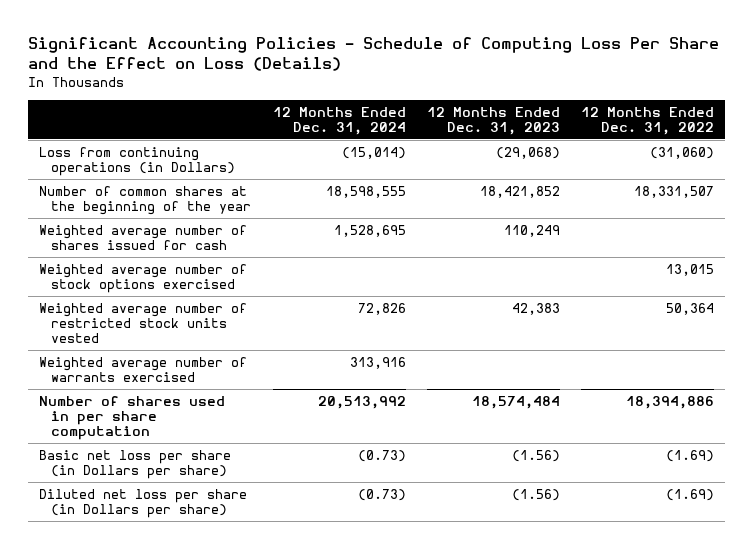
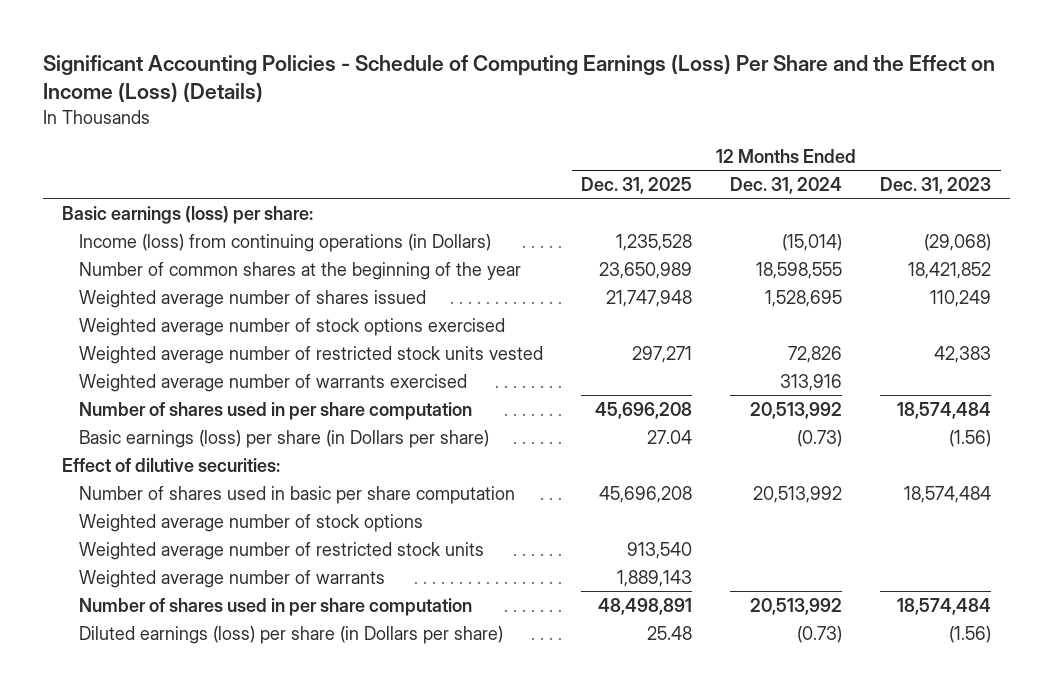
- Significant Accounting Policies - Schedule of Computing Loss Per Share and the Effect on Loss (Details)
+ Significant Accounting Policies - Schedule of Computing Earnings (Loss) Per Share and the Effect on Income (Loss) (Details)
- | 12 Months Ended Dec. 31, 2024 | 12 Months Ended Dec. 31, 2023 | 12 Months Ended Dec. 31, 2022
+ | 12 Months Ended Dec. 31, 2025 | 12 Months Ended Dec. 31, 2024 | 12 Months Ended Dec. 31, 2023
- Loss from continuing operations (in Dollars) | (15,014) | (29,068) | (31,060)
+ Basic earnings (loss) per share:
+ Income (loss) from continuing operations (in Dollars) | 1,235,528 | (15,014) | (29,068)
- Weighted average number of shares issued for cash | 1,528,695 | 110,249 |
+ Weighted average number of shares issued | 21,747,948 | 1,528,695 | 110,249
- Basic net loss per share (in Dollars per share) | (0.73) | (1.56) | (1.69)
- Diluted net loss per share (in Dollars per share) | (0.73) | (1.56) | (1.69)
+ Basic earnings (loss) per share (in Dollars per share) | 27.04 | (0.73) | (1.56)
+ Effect of dilutive securities:
+ Number of shares used in basic per share computation | 45,696,208 | 20,513,992 | 18,574,484
+ Weighted average number of stock options
+ Weighted average number of restricted stock units | 913,540 | |
+ Weighted average number of warrants | 1,889,143 | |
+ Number of shares used in per share computation | 48,498,891 | 20,513,992 | 18,574,484
+ Diluted earnings (loss) per share (in Dollars per share) | 25.48 | (0.73) | (1.56)

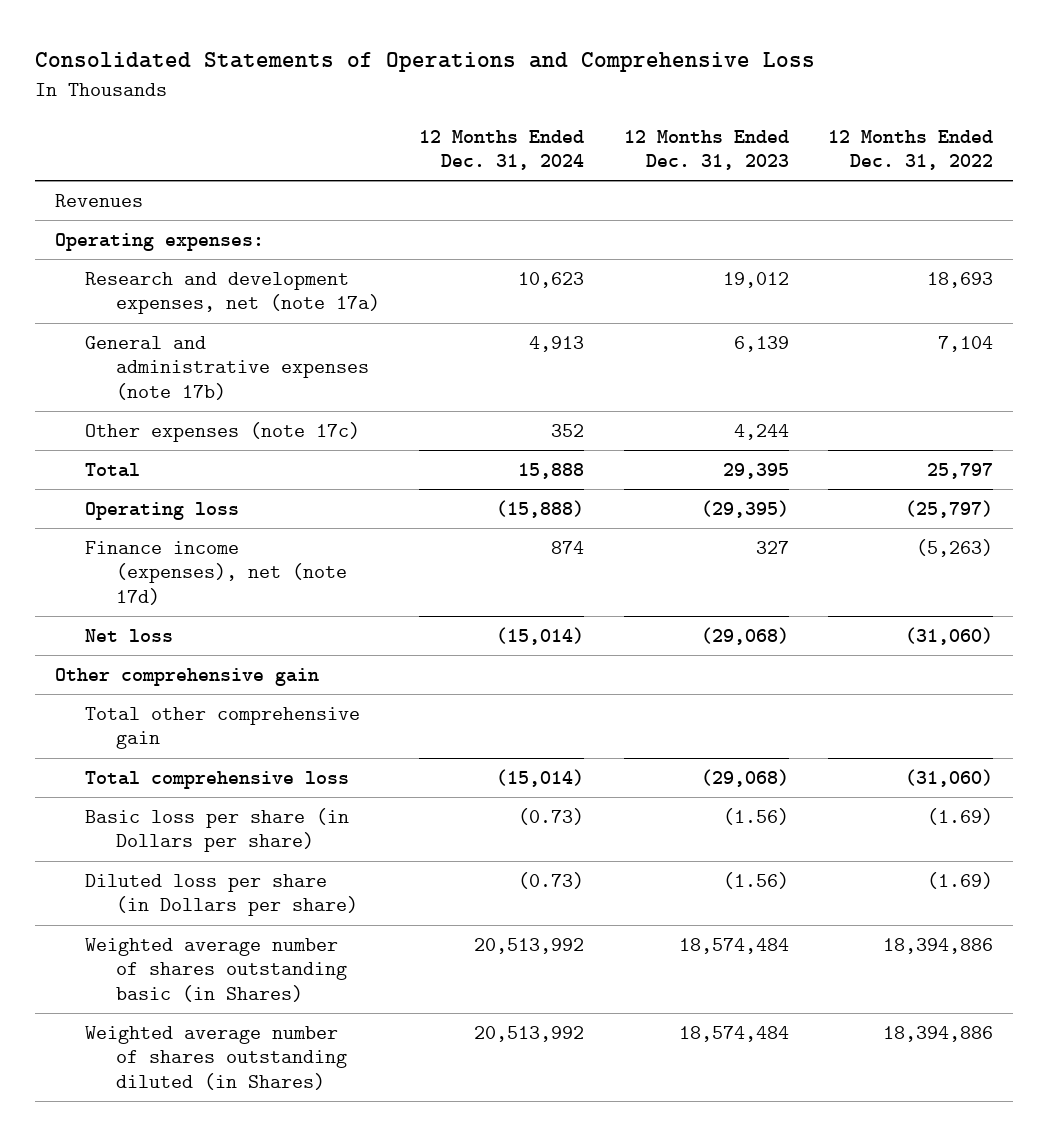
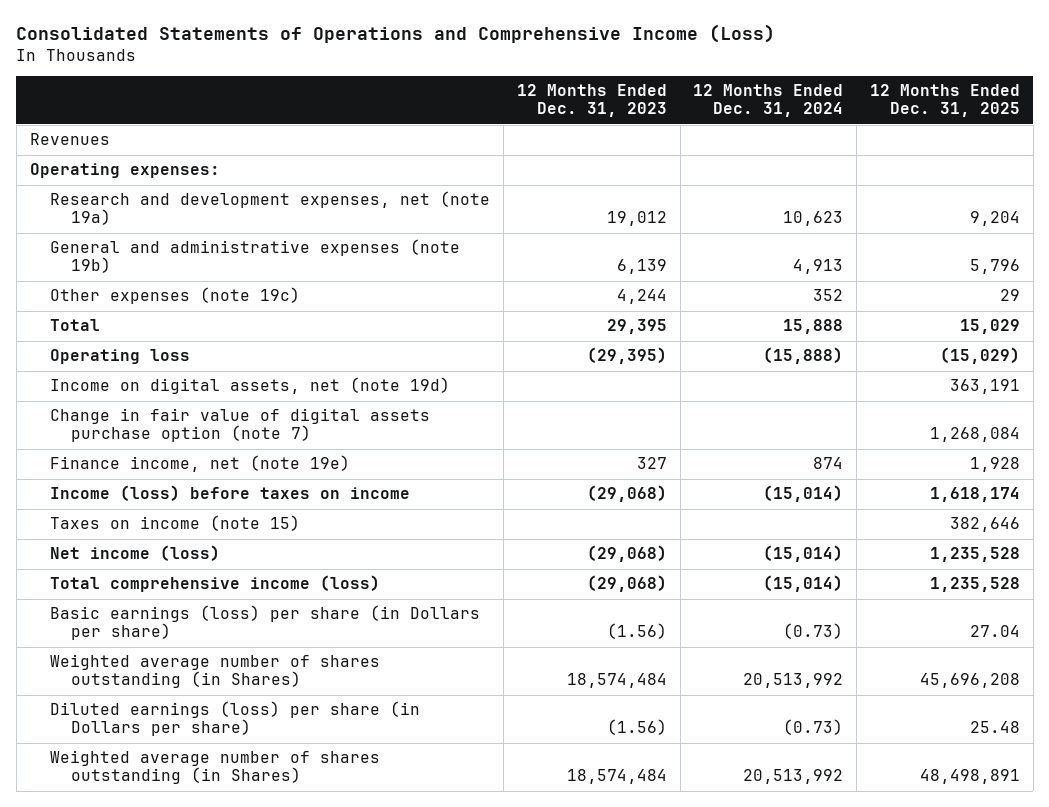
- Consolidated Statements of Operations and Comprehensive Loss
+ Consolidated Statements of Operations and Comprehensive Income (Loss)
- | 12 Months Ended Dec. 31, 2024 | 12 Months Ended Dec. 31, 2023 | 12 Months Ended Dec. 31, 2022
+ | 12 Months Ended Dec. 31, 2023 | 12 Months Ended Dec. 31, 2024 | 12 Months Ended Dec. 31, 2025
- Research and development expenses, net (note 17a) | 10,623 | 19,012 | 18,693
- General and administrative expenses (note 17b) | 4,913 | 6,139 | 7,104
- Other expenses (note 17c) | 352 | 4,244 |
+ Research and development expenses, net (note 19a) | 19,012 | 10,623 | 9,204
+ General and administrative expenses (note 19b) | 6,139 | 4,913 | 5,796
+ Other expenses (note 19c) | 4,244 | 352 | 29
- Finance income (expenses), net (note 17d) | 874 | 327 | (5,263)
- Net loss | (15,014) | (29,068) | (31,060)
- Other comprehensive gain
- Total other comprehensive gain
- Total comprehensive loss | (15,014) | (29,068) | (31,060)
- Basic loss per share (in Dollars per share) | (0.73) | (1.56) | (1.69)
- Diluted loss per share (in Dollars per share) | (0.73) | (1.56) | (1.69)
- Weighted average number of shares outstanding basic (in Shares) | 20,513,992 | 18,574,484 | 18,394,886
- Weighted average number of shares outstanding diluted (in Shares) | 20,513,992 | 18,574,484 | 18,394,886
+ Income on digital assets, net (note 19d) | | | 363,191
+ Change in fair value of digital assets purchase option (note 7) | | | 1,268,084
+ Finance income, net (note 19e) | 327 | 874 | 1,928
+ Income (loss) before taxes on income | (29,068) | (15,014) | 1,618,174
+ Taxes on income (note 15) | | | 382,646
+ Net income (loss) | (29,068) | (15,014) | 1,235,528
+ Total comprehensive income (loss) | (29,068) | (15,014) | 1,235,528
+ Basic earnings (loss) per share (in Dollars per share) | (1.56) | (0.73) | 27.04
+ Weighted average number of shares outstanding (in Shares) | 18,574,484 | 20,513,992 | 45,696,208
+ Diluted earnings (loss) per share (in Dollars per share) | (1.56) | (0.73) | 25.48
+ Weighted average number of shares outstanding (in Shares) | 18,574,484 | 20,513,992 | 48,498,891

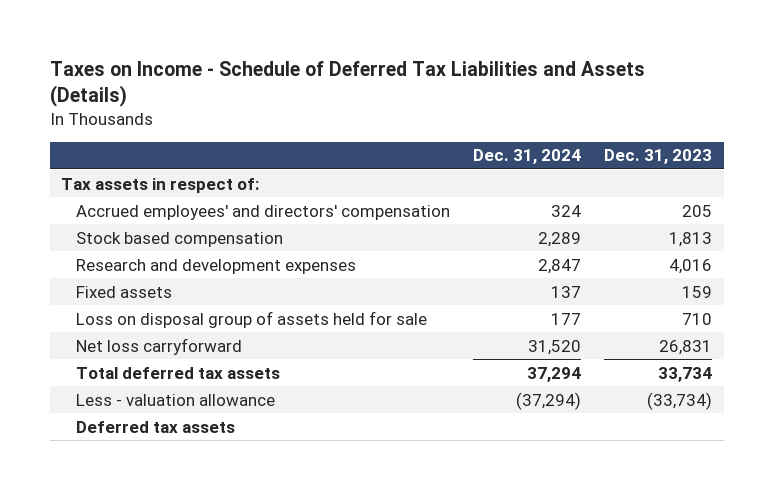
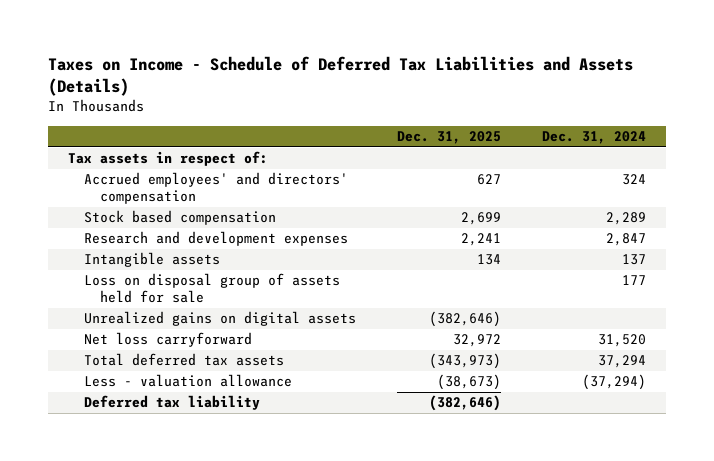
- | Dec. 31, 2024 | Dec. 31, 2023
+ | Dec. 31, 2025 | Dec. 31, 2024
- Fixed assets | 137 | 159
+ Intangible assets | 134 | 137
+ Unrealized gains on digital assets | (382,646) |
- Deferred tax assets
+ Deferred tax liability | (382,646) |

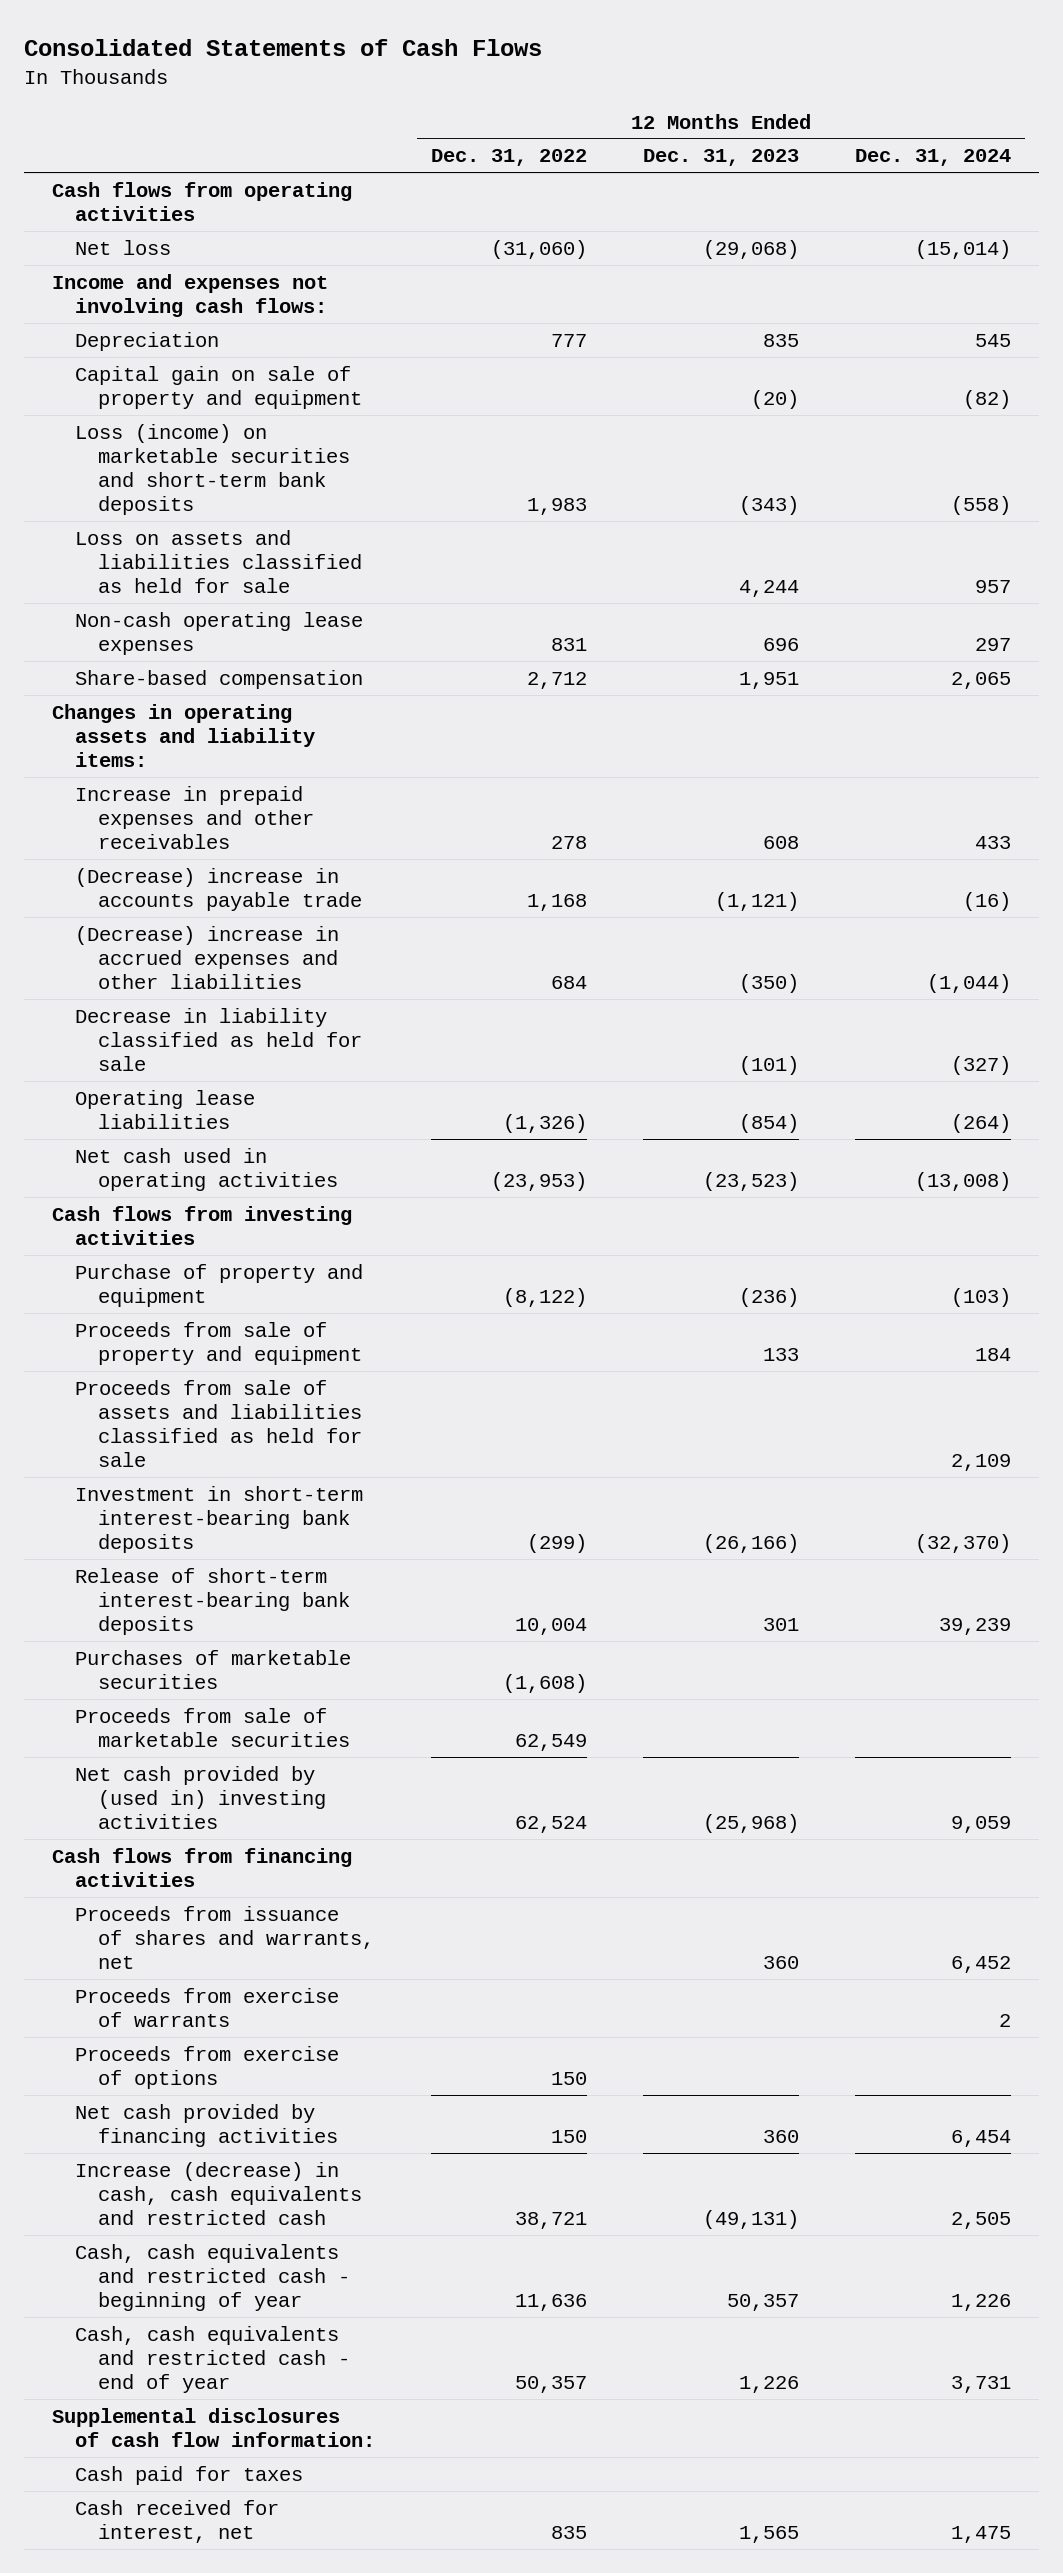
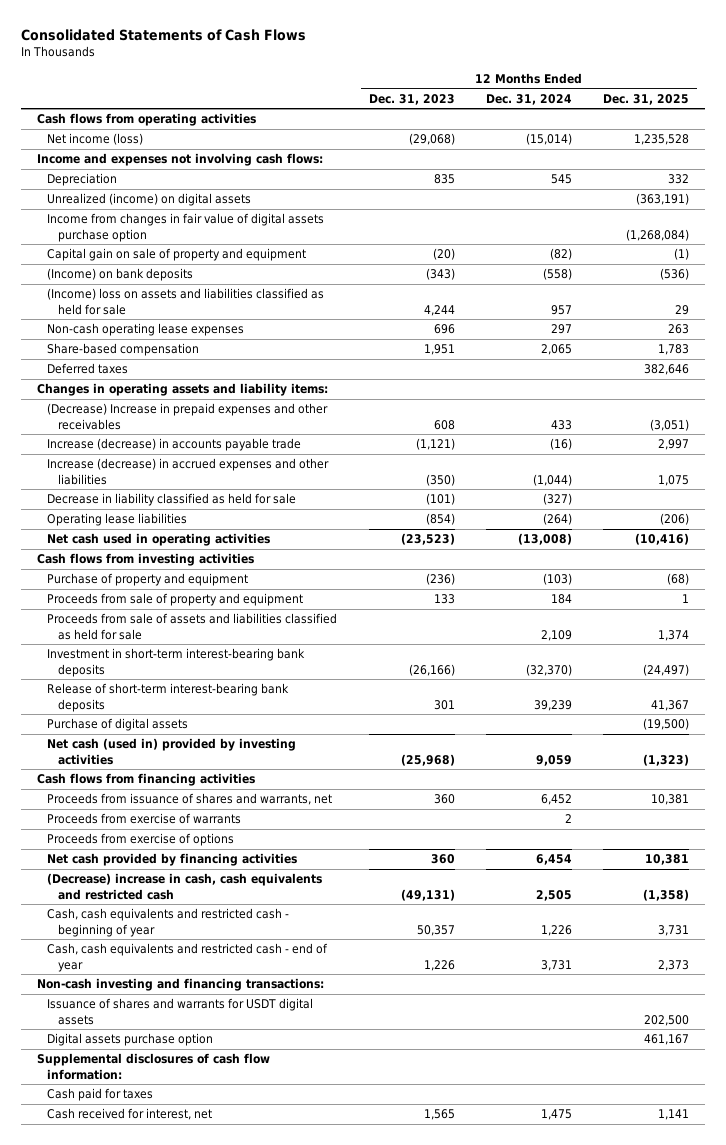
- | 12 Months Ended Dec. 31, 2022 | 12 Months Ended Dec. 31, 2023 | 12 Months Ended Dec. 31, 2024
+ | 12 Months Ended Dec. 31, 2023 | 12 Months Ended Dec. 31, 2024 | 12 Months Ended Dec. 31, 2025
- Net loss | (31,060) | (29,068) | (15,014)
+ Net income (loss) | (29,068) | (15,014) | 1,235,528
+ Unrealized (income) on digital assets | | | (363,191)
+ Income from changes in fair value of digital assets purchase option | | | (1,268,084)
- Loss (income) on marketable securities and short-term bank deposits | 1,983 | (343) | (558)
- Loss on assets and liabilities classified as held for sale | | 4,244 | 957
+ (Income) on bank deposits | (343) | (558) | (536)
+ (Income) loss on assets and liabilities classified as held for sale | 4,244 | 957 | 29
+ Deferred taxes | | | 382,646
- Increase in prepaid expenses and other receivables | 278 | 608 | 433
- (Decrease) increase in accounts payable trade | 1,168 | (1,121) | (16)
- (Decrease) increase in accrued expenses and other liabilities | 684 | (350) | (1,044)
+ (Decrease) Increase in prepaid expenses and other receivables | 608 | 433 | (3,051)
+ Increase (decrease) in accounts payable trade | (1,121) | (16) | 2,997
+ Increase (decrease) in accrued expenses and other liabilities | (350) | (1,044) | 1,075
- Purchases of marketable securities | (1,608) | |
- Proceeds from sale of marketable securities | 62,549 | |
- Net cash provided by (used in) investing activities | 62,524 | (25,968) | 9,059
+ Purchase of digital assets | | | (19,500)
+ Net cash (used in) provided by investing activities | (25,968) | 9,059 | (1,323)
- Increase (decrease) in cash, cash equivalents and restricted cash | 38,721 | (49,131) | 2,505
+ (Decrease) increase in cash, cash equivalents and restricted cash | (49,131) | 2,505 | (1,358)
+ Non-cash investing and financing transactions:
+ Issuance of shares and warrants for USDT digital assets | | | 202,500
+ Digital assets purchase option | | | 461,167

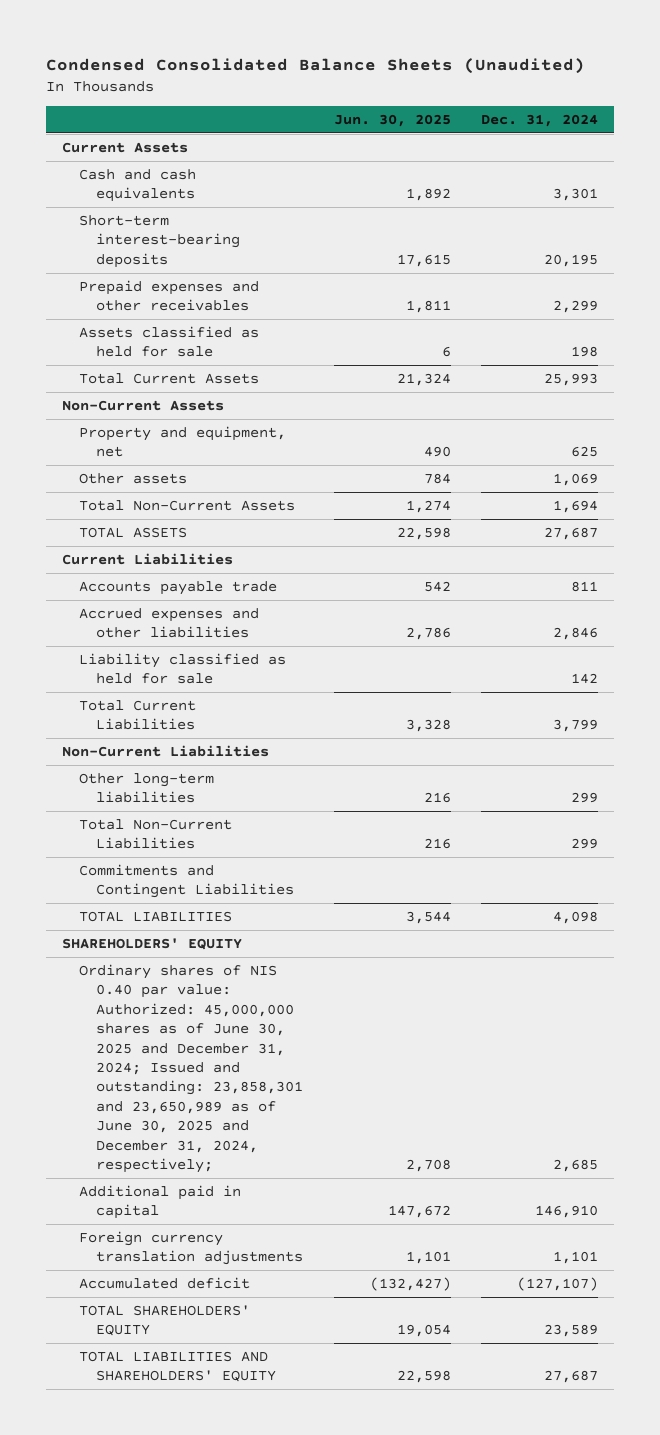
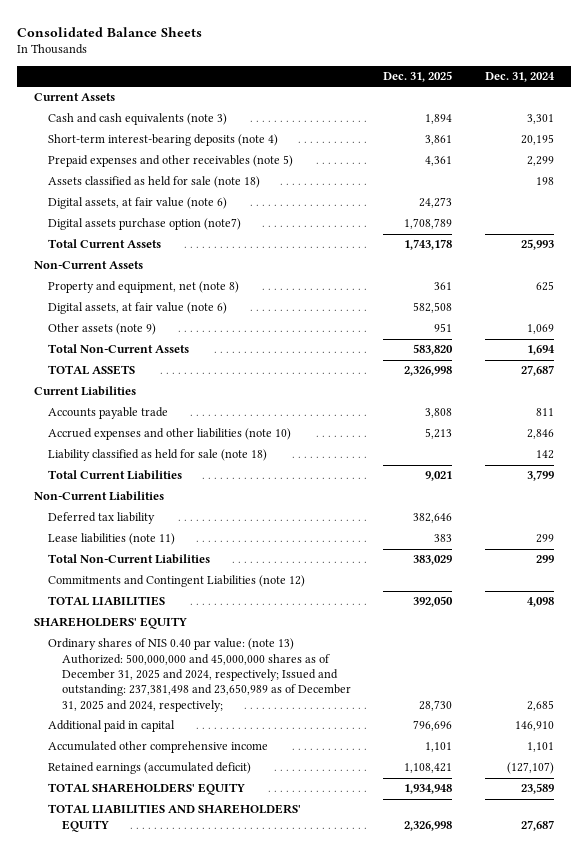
- Condensed Consolidated Balance Sheets (Unaudited)
+ Consolidated Balance Sheets
- | Jun. 30, 2025 | Dec. 31, 2024
+ | Dec. 31, 2025 | Dec. 31, 2024
- Cash and cash equivalents | 1,892 | 3,301
- Short-term interest-bearing deposits | 17,615 | 20,195
- Prepaid expenses and other receivables | 1,811 | 2,299
- Assets classified as held for sale | 6 | 198
+ Cash and cash equivalents (note 3) | 1,894 | 3,301
+ Short-term interest-bearing deposits (note 4) | 3,861 | 20,195
+ Prepaid expenses and other receivables (note 5) | 4,361 | 2,299
+ Assets classified as held for sale (note 18) | | 198
+ Digital assets, at fair value (note 6) | 24,273 |
+ Digital assets purchase option (note7) | 1,708,789 |
- Property and equipment, net | 490 | 625
- Other assets | 784 | 1,069
+ Property and equipment, net (note 8) | 361 | 625
+ Digital assets, at fair value (note 6) | 582,508 |
+ Other assets (note 9) | 951 | 1,069
- Accrued expenses and other liabilities | 2,786 | 2,846
- Liability classified as held for sale | | 142
+ Accrued expenses and other liabilities (note 10) | 5,213 | 2,846
+ Liability classified as held for sale (note 18) | | 142
- Other long-term liabilities | 216 | 299
+ Deferred tax liability | 382,646 |
+ Lease liabilities (note 11) | 383 | 299
- Commitments and Contingent Liabilities
+ Commitments and Contingent Liabilities (note 12)
- Ordinary shares of NIS 0.40 par value: Authorized: 45,000,000 shares as of June 30, 2025 and December 31, 2024; Issued and outstanding: 23,858,301 and 23,650,989 as of June 30, 2025 and December 31, 2024, respectively; | 2,708 | 2,685
+ Ordinary shares of NIS 0.40 par value: (note 13) Authorized: 500,000,000 and 45,000,000 shares as of December 31, 2025 and 2024, respectively; Issued and outstanding: 237,381,498 and 23,650,989 as of December 31, 2025 and 2024, respectively; | 28,730 | 2,685
- Foreign currency translation adjustments | 1,101 | 1,101
- Accumulated deficit | (132,427) | (127,107)
+ Accumulated other comprehensive income | 1,101 | 1,101
+ Retained earnings (accumulated deficit) | 1,108,421 | (127,107)

